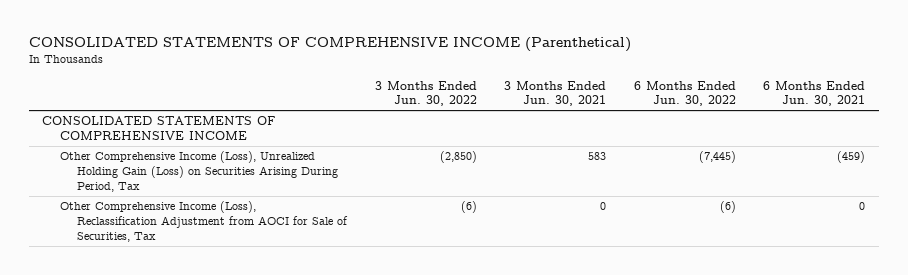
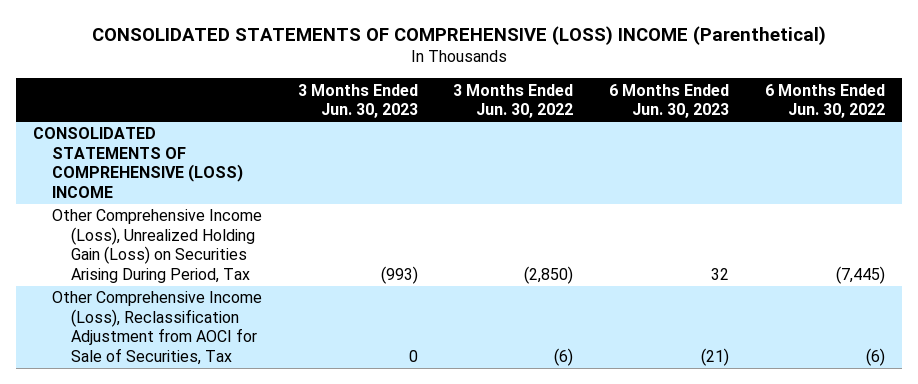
- CONSOLIDATED STATEMENTS OF COMPREHENSIVE INCOME (Parenthetical)
+ CONSOLIDATED STATEMENTS OF COMPREHENSIVE (LOSS) INCOME (Parenthetical)
- | 3 Months Ended Jun. 30, 2022 | 3 Months Ended Jun. 30, 2021 | 6 Months Ended Jun. 30, 2022 | 6 Months Ended Jun. 30, 2021
+ | 3 Months Ended Jun. 30, 2023 | 3 Months Ended Jun. 30, 2022 | 6 Months Ended Jun. 30, 2023 | 6 Months Ended Jun. 30, 2022
- CONSOLIDATED STATEMENTS OF COMPREHENSIVE INCOME
+ CONSOLIDATED STATEMENTS OF COMPREHENSIVE (LOSS) INCOME

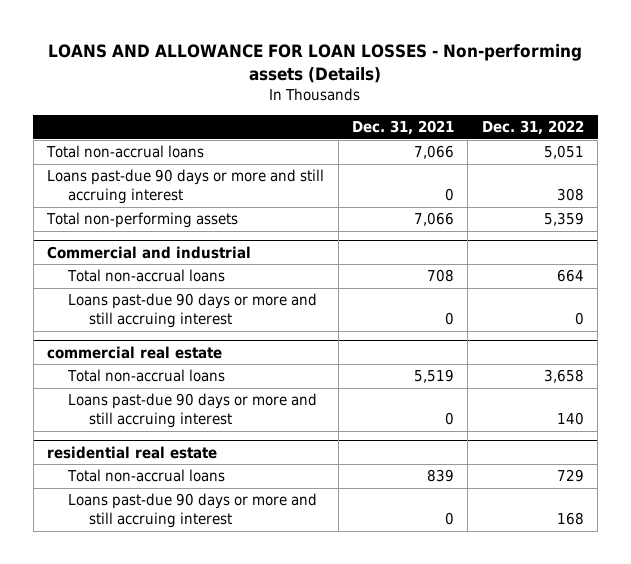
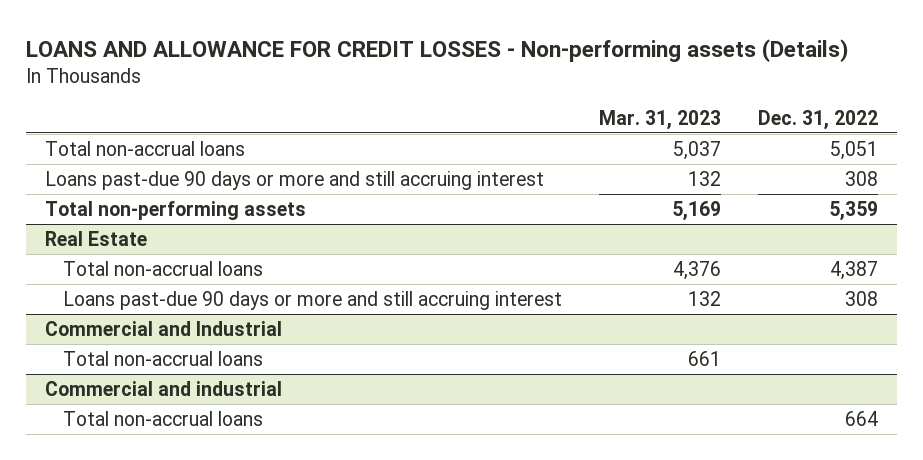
- LOANS AND ALLOWANCE FOR LOAN LOSSES - Non-performing assets (Details)
+ LOANS AND ALLOWANCE FOR CREDIT LOSSES - Non-performing assets (Details)
- | Dec. 31, 2021 | Dec. 31, 2022
+ | Mar. 31, 2023 | Dec. 31, 2022
+ Real Estate
+ Total non-accrual loans | 4,376 | 4,387
+ Loans past-due 90 days or more and still accruing interest | 132 | 308
+ Commercial and Industrial
+ Total non-accrual loans | 661 |
@ Commercial and industrial
- Loans past-due 90 days or more and still accruing interest | 0 | 0
- commercial real estate
- Total non-accrual loans | 5,519 | 3,658
- Loans past-due 90 days or more and still accruing interest | 0 | 140
- residential real estate
- Total non-accrual loans | 839 | 729
- Loans past-due 90 days or more and still accruing interest | 0 | 168

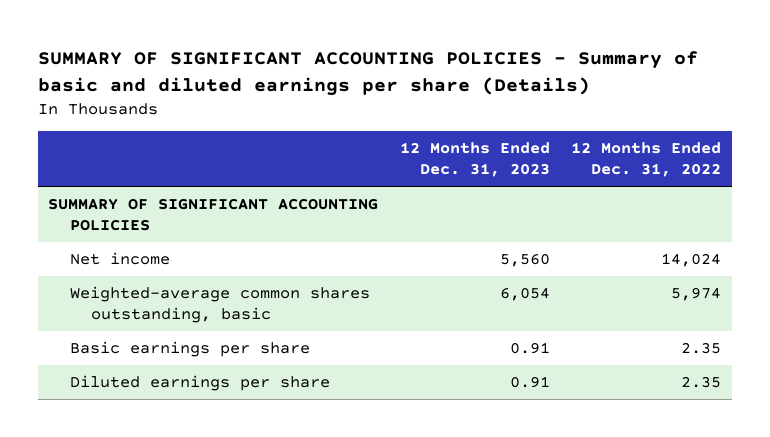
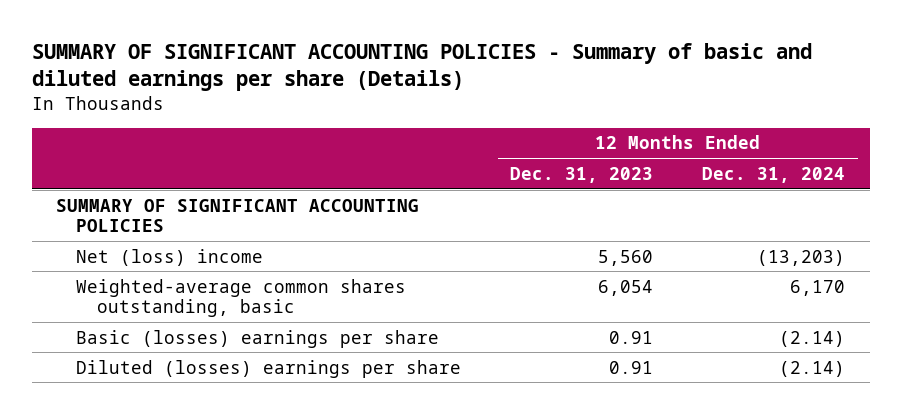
- | 12 Months Ended Dec. 31, 2023 | 12 Months Ended Dec. 31, 2022
+ | 12 Months Ended Dec. 31, 2023 | 12 Months Ended Dec. 31, 2024
- Net income | 5,560 | 14,024
+ Net (loss) income | 5,560 | (13,203)
- Basic earnings per share | 0.91 | 2.35
- Diluted earnings per share | 0.91 | 2.35
+ Basic (losses) earnings per share | 0.91 | (2.14)
+ Diluted (losses) earnings per share | 0.91 | (2.14)

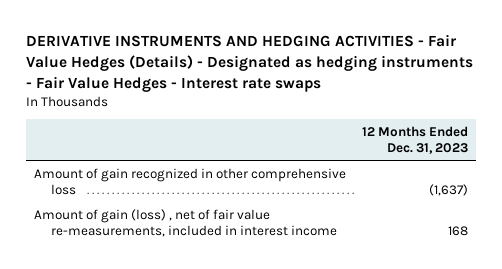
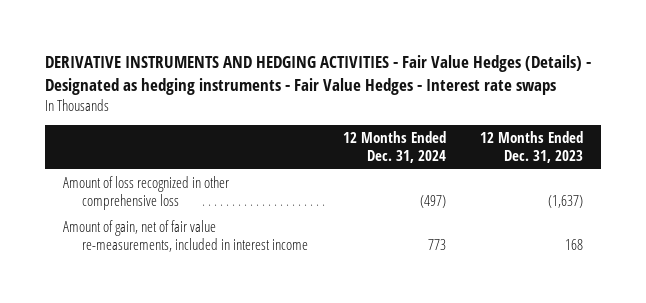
- | 12 Months Ended Dec. 31, 2023
+ | 12 Months Ended Dec. 31, 2024 | 12 Months Ended Dec. 31, 2023
- Amount of gain recognized in other comprehensive loss | (1,637)
- Amount of gain (loss) , net of fair value re-measurements, included in interest income | 168
+ Amount of loss recognized in other comprehensive loss | (497) | (1,637)
+ Amount of gain, net of fair value re-measurements, included in interest income | 773 | 168

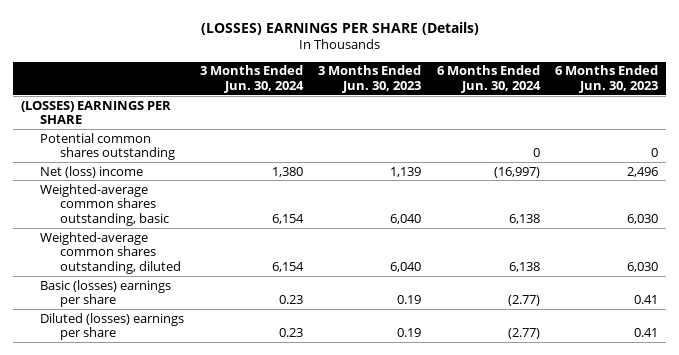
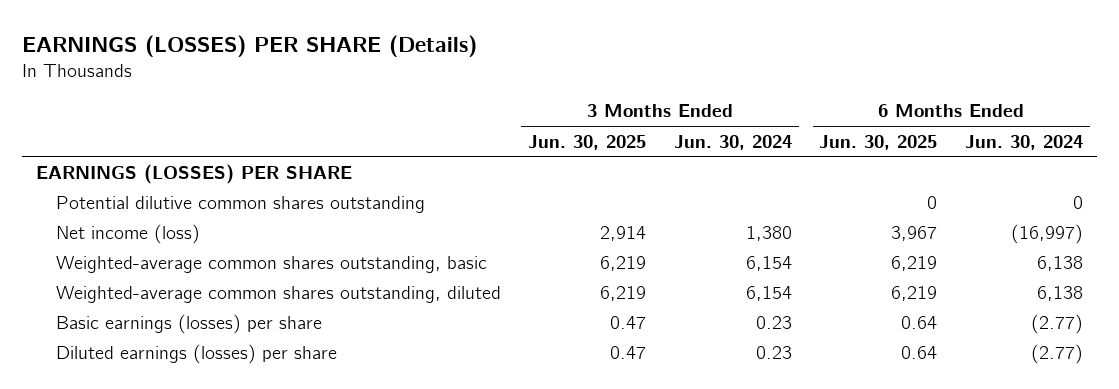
- (LOSSES) EARNINGS PER SHARE (Details)
+ EARNINGS (LOSSES) PER SHARE (Details)
- | 3 Months Ended Jun. 30, 2024 | 3 Months Ended Jun. 30, 2023 | 6 Months Ended Jun. 30, 2024 | 6 Months Ended Jun. 30, 2023
+ | 3 Months Ended Jun. 30, 2025 | 3 Months Ended Jun. 30, 2024 | 6 Months Ended Jun. 30, 2025 | 6 Months Ended Jun. 30, 2024
- (LOSSES) EARNINGS PER SHARE
- Potential common shares outstanding | | | 0 | 0
- Net (loss) income | 1,380 | 1,139 | (16,997) | 2,496
+ EARNINGS (LOSSES) PER SHARE
+ Potential dilutive common shares outstanding | | | 0 | 0
+ Net income (loss) | 2,914 | 1,380 | 3,967 | (16,997)
- Basic (losses) earnings per share | 0.23 | 0.19 | (2.77) | 0.41
- Diluted (losses) earnings per share | 0.23 | 0.19 | (2.77) | 0.41
+ Basic earnings (losses) per share | 0.47 | 0.23 | 0.64 | (2.77)
+ Diluted earnings (losses) per share | 0.47 | 0.23 | 0.64 | (2.77)

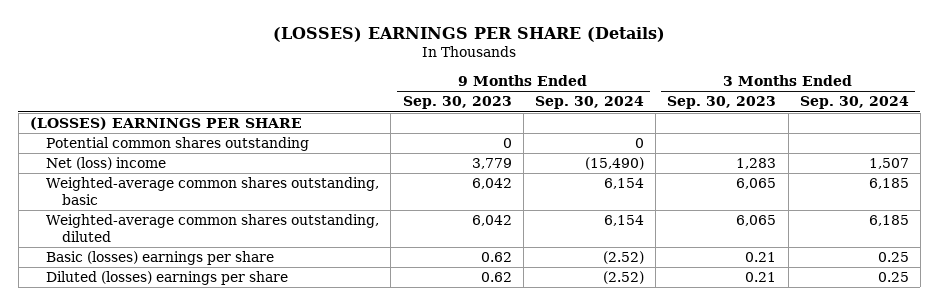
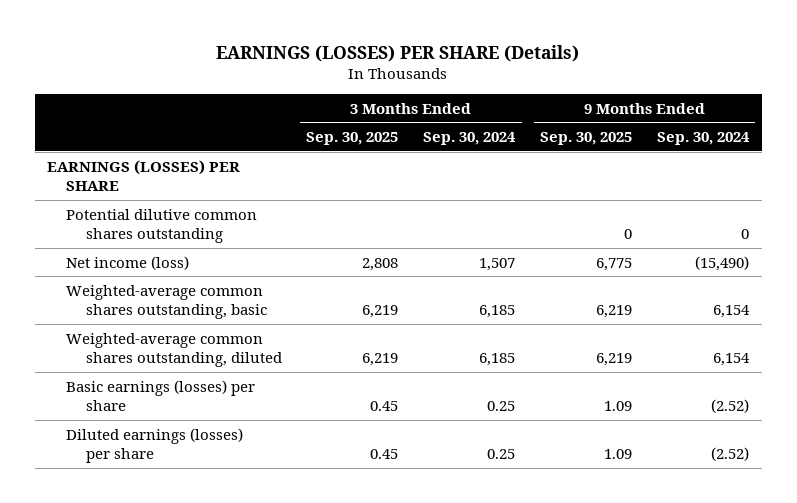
- (LOSSES) EARNINGS PER SHARE (Details)
+ EARNINGS (LOSSES) PER SHARE (Details)
- | 9 Months Ended Sep. 30, 2023 | 9 Months Ended Sep. 30, 2024 | 3 Months Ended Sep. 30, 2023 | 3 Months Ended Sep. 30, 2024
+ | 3 Months Ended Sep. 30, 2025 | 3 Months Ended Sep. 30, 2024 | 9 Months Ended Sep. 30, 2025 | 9 Months Ended Sep. 30, 2024
- (LOSSES) EARNINGS PER SHARE
- Potential common shares outstanding | 0 | 0 | |
- Net (loss) income | 3,779 | (15,490) | 1,283 | 1,507
+ EARNINGS (LOSSES) PER SHARE
+ Potential dilutive common shares outstanding | | | 0 | 0
+ Net income (loss) | 2,808 | 1,507 | 6,775 | (15,490)
- Basic (losses) earnings per share | 0.62 | (2.52) | 0.21 | 0.25
- Diluted (losses) earnings per share | 0.62 | (2.52) | 0.21 | 0.25
+ Basic earnings (losses) per share | 0.45 | 0.25 | 1.09 | (2.52)
+ Diluted earnings (losses) per share | 0.45 | 0.25 | 1.09 | (2.52)

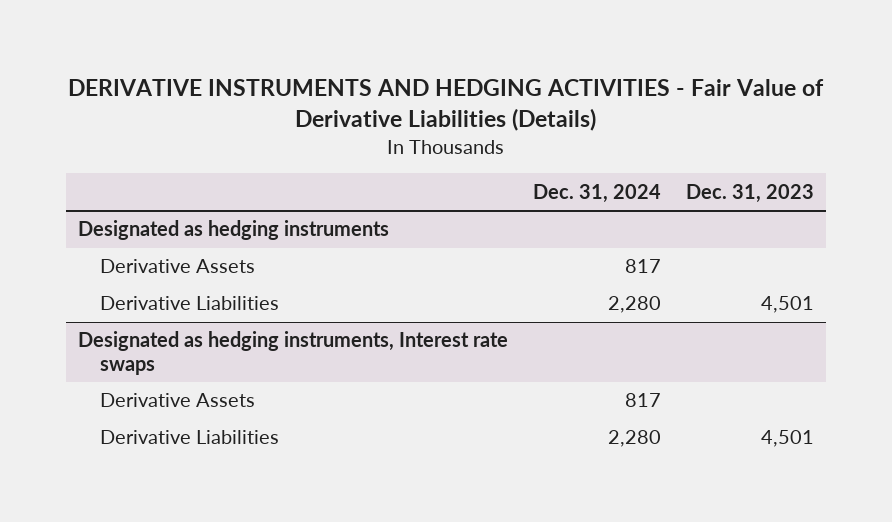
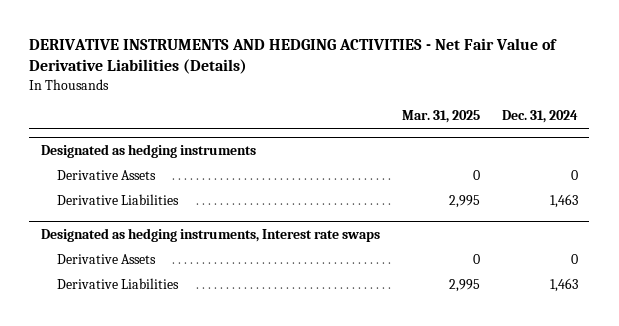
- DERIVATIVE INSTRUMENTS AND HEDGING ACTIVITIES - Fair Value of Derivative Liabilities (Details)
+ DERIVATIVE INSTRUMENTS AND HEDGING ACTIVITIES - Net Fair Value of Derivative Liabilities (Details)
- | Dec. 31, 2024 | Dec. 31, 2023
+ | Mar. 31, 2025 | Dec. 31, 2024
@ Designated as hedging instruments
- Derivative Assets | 817 |
- Derivative Liabilities | 2,280 | 4,501
+ Derivative Assets | 0 | 0
+ Derivative Liabilities | 2,995 | 1,463
@ Designated as hedging instruments, Interest rate swaps
- Derivative Assets | 817 |
- Derivative Liabilities | 2,280 | 4,501
+ Derivative Assets | 0 | 0
+ Derivative Liabilities | 2,995 | 1,463

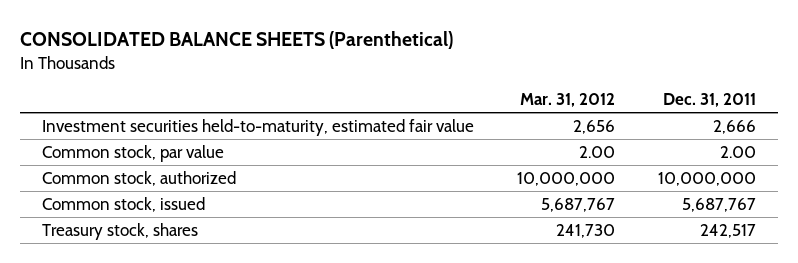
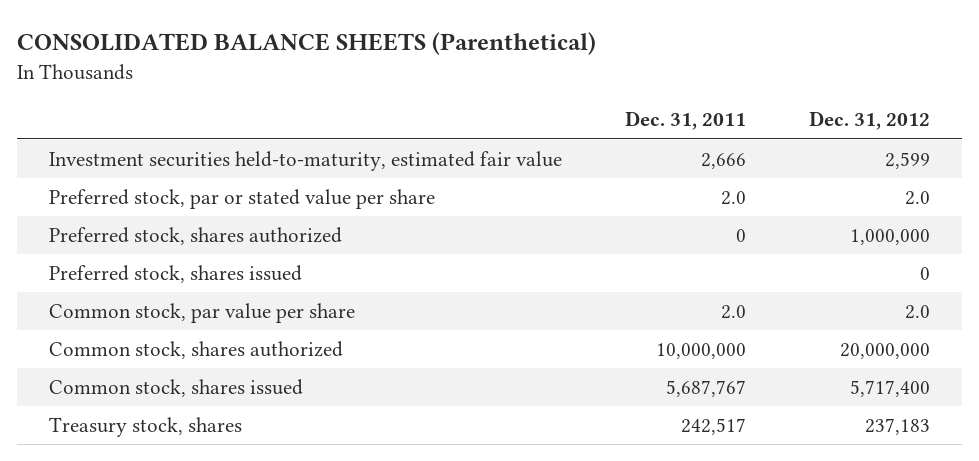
- | Mar. 31, 2012 | Dec. 31, 2011
+ | Dec. 31, 2011 | Dec. 31, 2012
- Common stock, par value | 2.00 | 2.00
- Common stock, authorized | 10,000,000 | 10,000,000
- Common stock, issued | 5,687,767 | 5,687,767
+ Preferred stock, par or stated value per share | 2.0 | 2.0
+ Preferred stock, shares authorized | 0 | 1,000,000
+ Preferred stock, shares issued | | 0
+ Common stock, par value per share | 2.0 | 2.0
+ Common stock, shares authorized | 10,000,000 | 20,000,000
+ Common stock, shares issued | 5,687,767 | 5,717,400

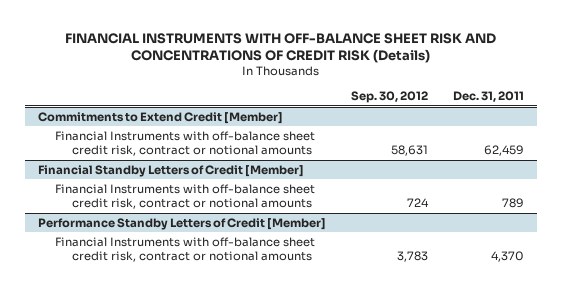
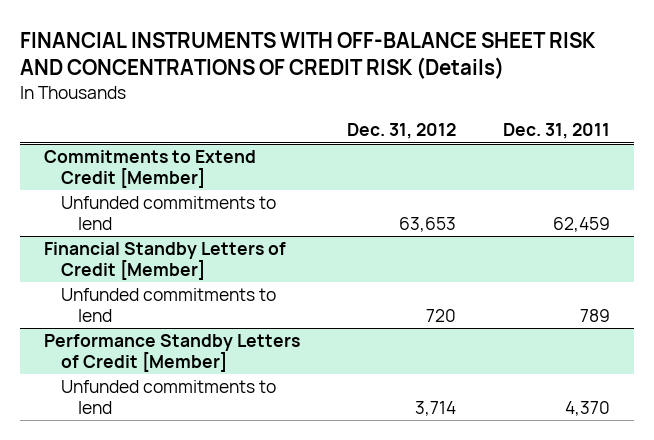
- | Sep. 30, 2012 | Dec. 31, 2011
+ | Dec. 31, 2012 | Dec. 31, 2011
@ Commitments to Extend Credit [Member]
- Financial Instruments with off-balance sheet credit risk, contract or notional amounts | 58,631 | 62,459
+ Unfunded commitments to lend | 63,653 | 62,459
@ Financial Standby Letters of Credit [Member]
- Financial Instruments with off-balance sheet credit risk, contract or notional amounts | 724 | 789
+ Unfunded commitments to lend | 720 | 789
@ Performance Standby Letters of Credit [Member]
- Financial Instruments with off-balance sheet credit risk, contract or notional amounts | 3,783 | 4,370
+ Unfunded commitments to lend | 3,714 | 4,370

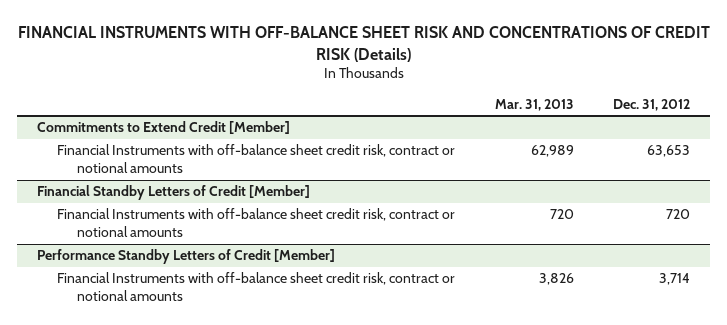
- | Dec. 31, 2012 | Dec. 31, 2011
+ | Mar. 31, 2013 | Dec. 31, 2012
@ Commitments to Extend Credit [Member]
- Unfunded commitments to lend | 63,653 | 62,459
+ Financial Instruments with off-balance sheet credit risk, contract or notional amounts | 62,989 | 63,653
@ Financial Standby Letters of Credit [Member]
- Unfunded commitments to lend | 720 | 789
+ Financial Instruments with off-balance sheet credit risk, contract or notional amounts | 720 | 720
@ Performance Standby Letters of Credit [Member]
- Unfunded commitments to lend | 3,714 | 4,370
+ Financial Instruments with off-balance sheet credit risk, contract or notional amounts | 3,826 | 3,714

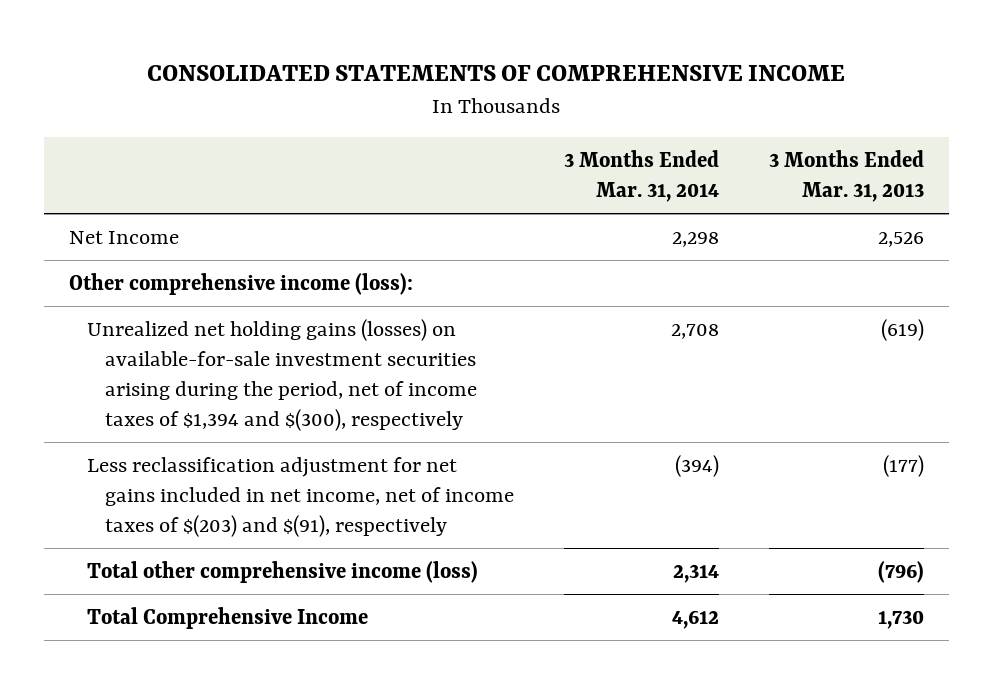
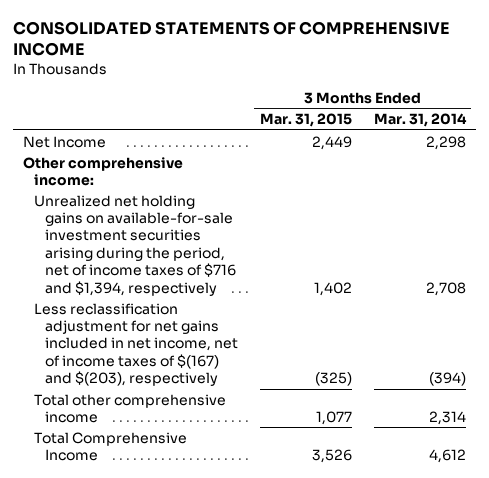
- | 3 Months Ended Mar. 31, 2014 | 3 Months Ended Mar. 31, 2013
+ | 3 Months Ended Mar. 31, 2015 | 3 Months Ended Mar. 31, 2014
- Other comprehensive income (loss):
- Unrealized net holding gains (losses) on available-for-sale investment securities arising during the period, net of income taxes of $1,394 and $(300), respectively | 2,708 | (619)
- Less reclassification adjustment for net gains included in net income, net of income taxes of $(203) and $(91), respectively | (394) | (177)
- Total other comprehensive income (loss) | 2,314 | (796)
+ Other comprehensive income:
+ Unrealized net holding gains on available-for-sale investment securities arising during the period, net of income taxes of $716 and $1,394, respectively | 1,402 | 2,708
+ Less reclassification adjustment for net gains included in net income, net of income taxes of $(167) and $(203), respectively | (325) | (394)
+ Total other comprehensive income | 1,077 | 2,314

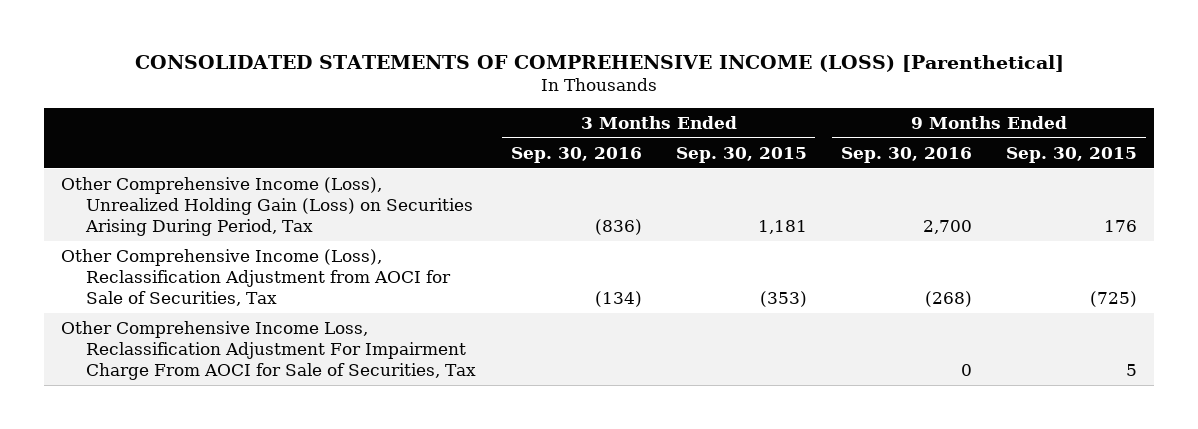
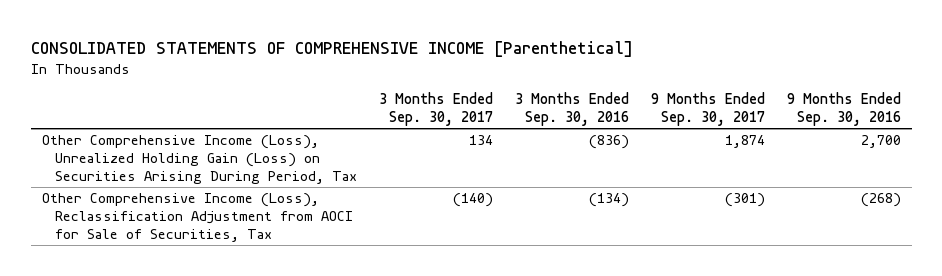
- CONSOLIDATED STATEMENTS OF COMPREHENSIVE INCOME (LOSS) [Parenthetical]
+ CONSOLIDATED STATEMENTS OF COMPREHENSIVE INCOME [Parenthetical]
- | 3 Months Ended Sep. 30, 2016 | 3 Months Ended Sep. 30, 2015 | 9 Months Ended Sep. 30, 2016 | 9 Months Ended Sep. 30, 2015
+ | 3 Months Ended Sep. 30, 2017 | 3 Months Ended Sep. 30, 2016 | 9 Months Ended Sep. 30, 2017 | 9 Months Ended Sep. 30, 2016
- Other Comprehensive Income Loss, Reclassification Adjustment For Impairment Charge From AOCI for Sale of Securities, Tax | | | 0 | 5

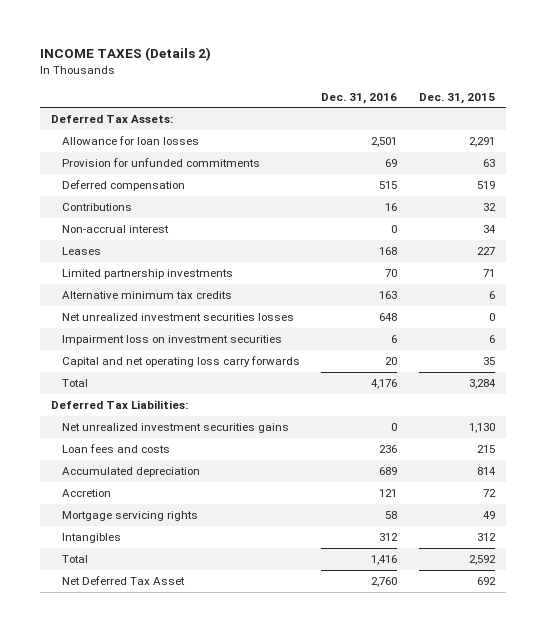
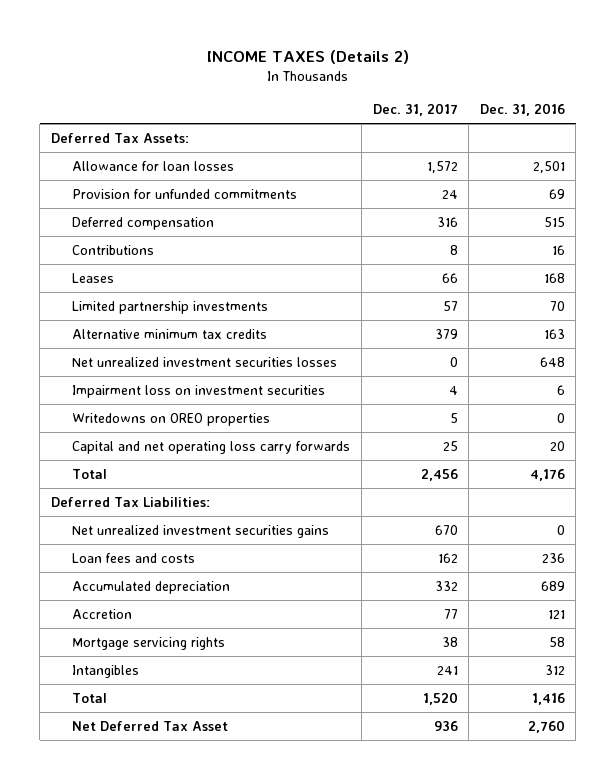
- | Dec. 31, 2016 | Dec. 31, 2015
+ | Dec. 31, 2017 | Dec. 31, 2016
- Non-accrual interest | 0 | 34
+ Writedowns on OREO properties | 5 | 0

